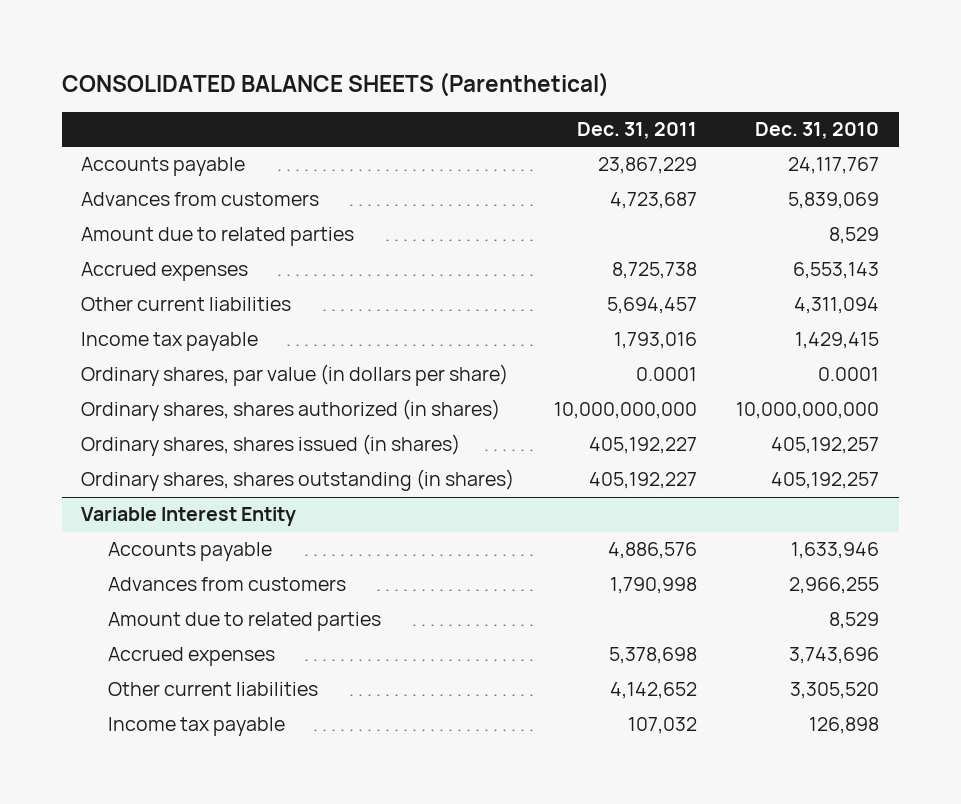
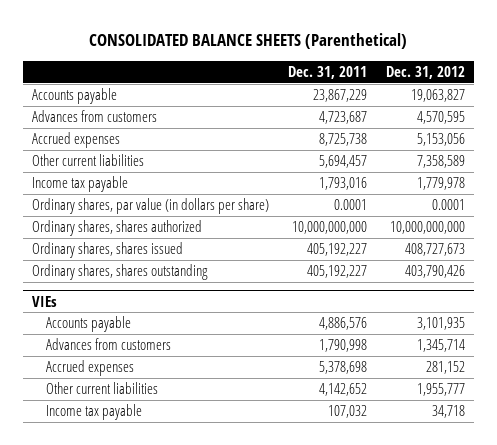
- | Dec. 31, 2011 | Dec. 31, 2010
+ | Dec. 31, 2011 | Dec. 31, 2012
- Amount due to related parties | | 8,529
- Ordinary shares, shares authorized (in shares) | 10,000,000,000 | 10,000,000,000
- Ordinary shares, shares issued (in shares) | 405,192,227 | 405,192,257
- Ordinary shares, shares outstanding (in shares) | 405,192,227 | 405,192,257
- Variable Interest Entity
+ Ordinary shares, shares authorized | 10,000,000,000 | 10,000,000,000
+ Ordinary shares, shares issued | 405,192,227 | 408,727,673
+ Ordinary shares, shares outstanding | 405,192,227 | 403,790,426
+ VIEs
- Amount due to related parties | | 8,529

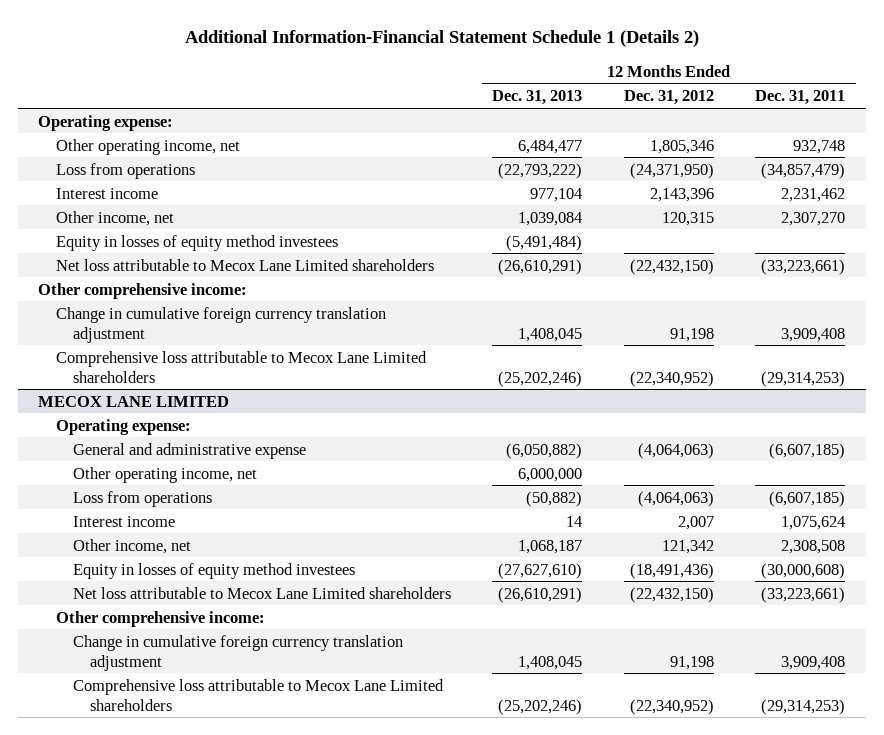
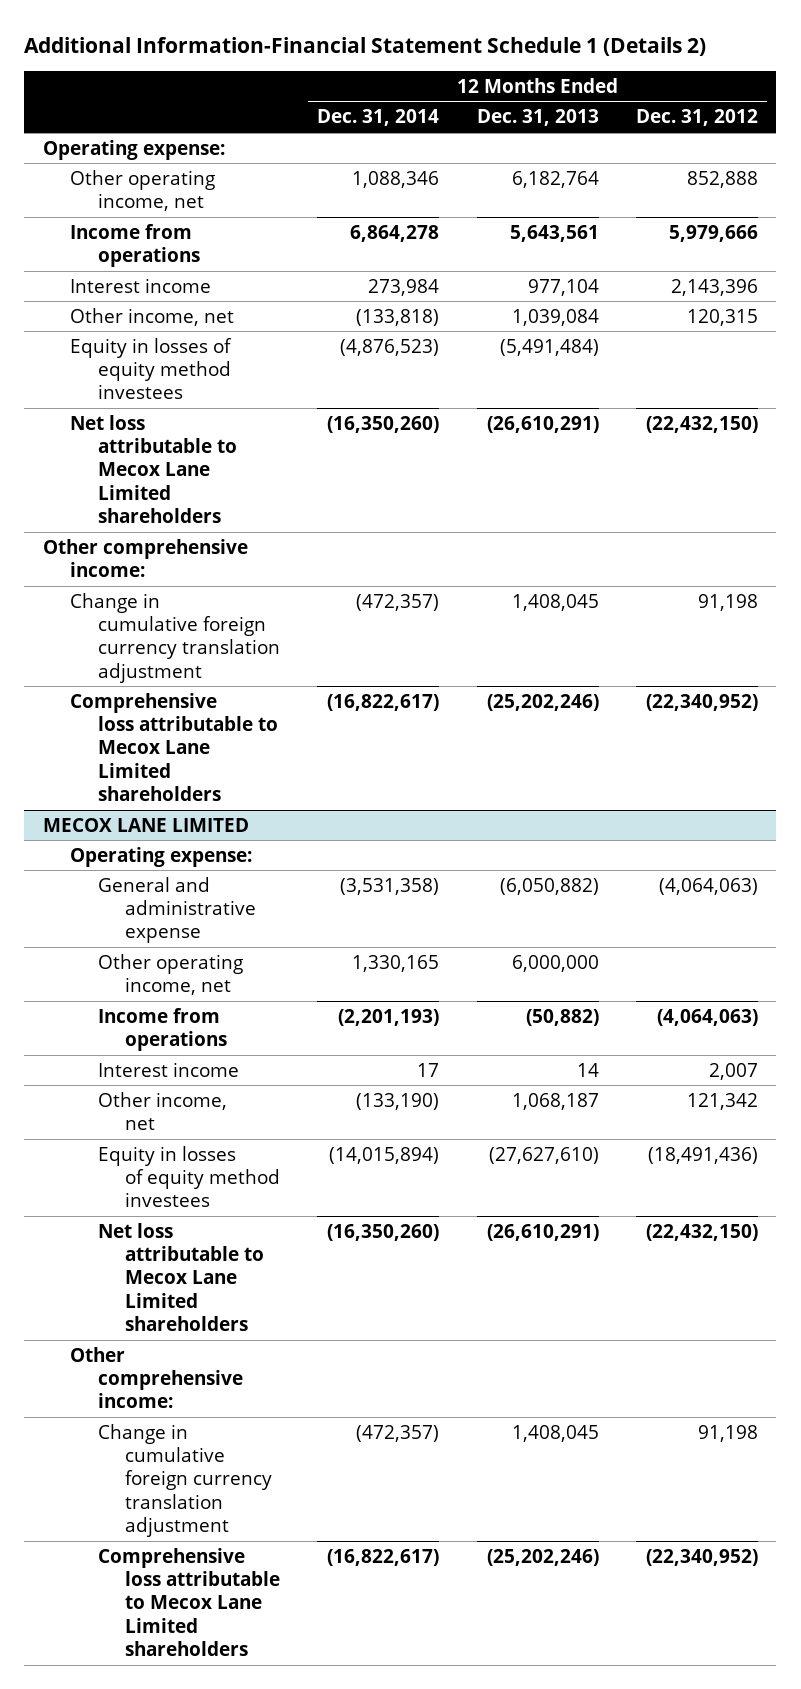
- | 12 Months Ended Dec. 31, 2013 | 12 Months Ended Dec. 31, 2012 | 12 Months Ended Dec. 31, 2011
+ | 12 Months Ended Dec. 31, 2014 | 12 Months Ended Dec. 31, 2013 | 12 Months Ended Dec. 31, 2012
- Other operating income, net | 6,484,477 | 1,805,346 | 932,748
- Loss from operations | (22,793,222) | (24,371,950) | (34,857,479)
+ Other operating income, net | 1,088,346 | 6,182,764 | 852,888
+ Income from operations | 6,864,278 | 5,643,561 | 5,979,666
@ MECOX LANE LIMITED
- Loss from operations | (50,882) | (4,064,063) | (6,607,185)
+ Income from operations | (2,201,193) | (50,882) | (4,064,063)

